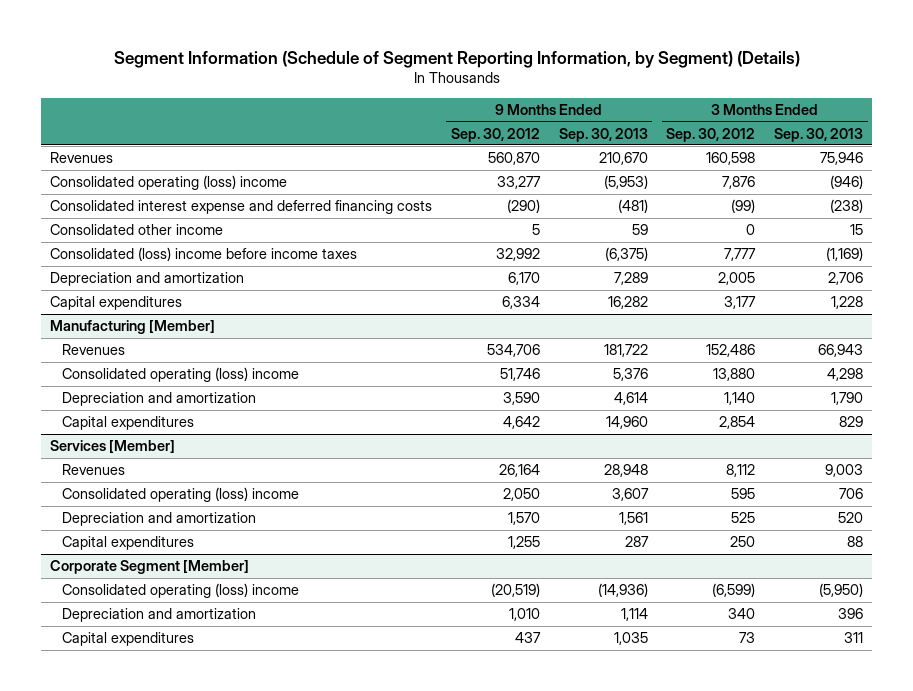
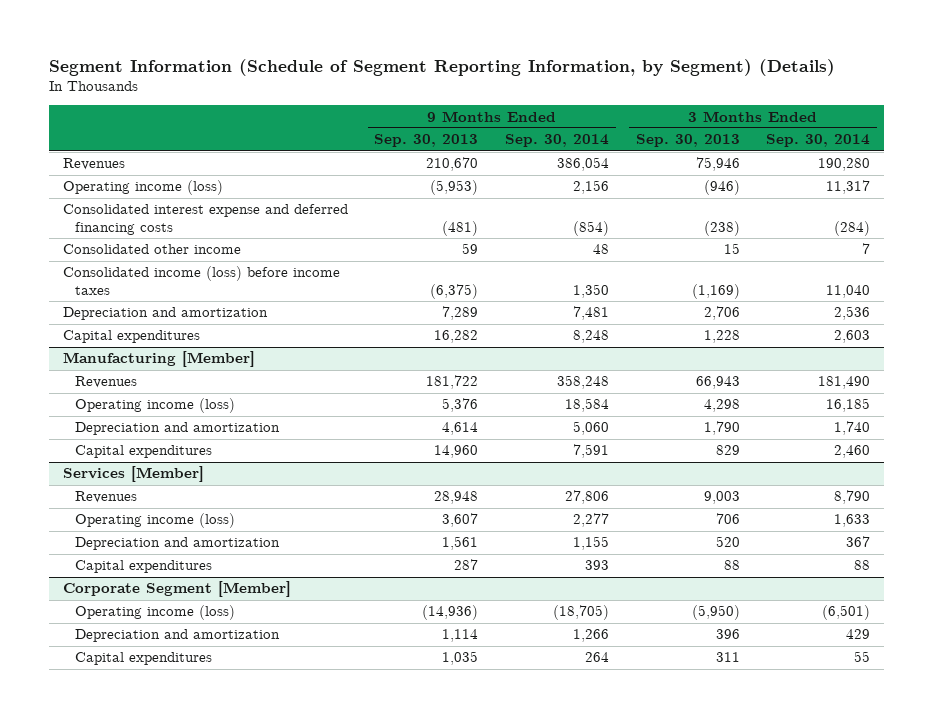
- | 9 Months Ended Sep. 30, 2012 | 9 Months Ended Sep. 30, 2013 | 3 Months Ended Sep. 30, 2012 | 3 Months Ended Sep. 30, 2013
+ | 9 Months Ended Sep. 30, 2013 | 9 Months Ended Sep. 30, 2014 | 3 Months Ended Sep. 30, 2013 | 3 Months Ended Sep. 30, 2014
- Consolidated operating (loss) income | 33,277 | (5,953) | 7,876 | (946)
+ Operating income (loss) | (5,953) | 2,156 | (946) | 11,317
- Consolidated (loss) income before income taxes | 32,992 | (6,375) | 7,777 | (1,169)
+ Consolidated income (loss) before income taxes | (6,375) | 1,350 | (1,169) | 11,040
@ Manufacturing [Member]
- Consolidated operating (loss) income | 51,746 | 5,376 | 13,880 | 4,298
+ Operating income (loss) | 5,376 | 18,584 | 4,298 | 16,185
@ Services [Member]
- Consolidated operating (loss) income | 2,050 | 3,607 | 595 | 706
+ Operating income (loss) | 3,607 | 2,277 | 706 | 1,633
@ Corporate Segment [Member]
- Consolidated operating (loss) income | (20,519) | (14,936) | (6,599) | (5,950)
+ Operating income (loss) | (14,936) | (18,705) | (5,950) | (6,501)

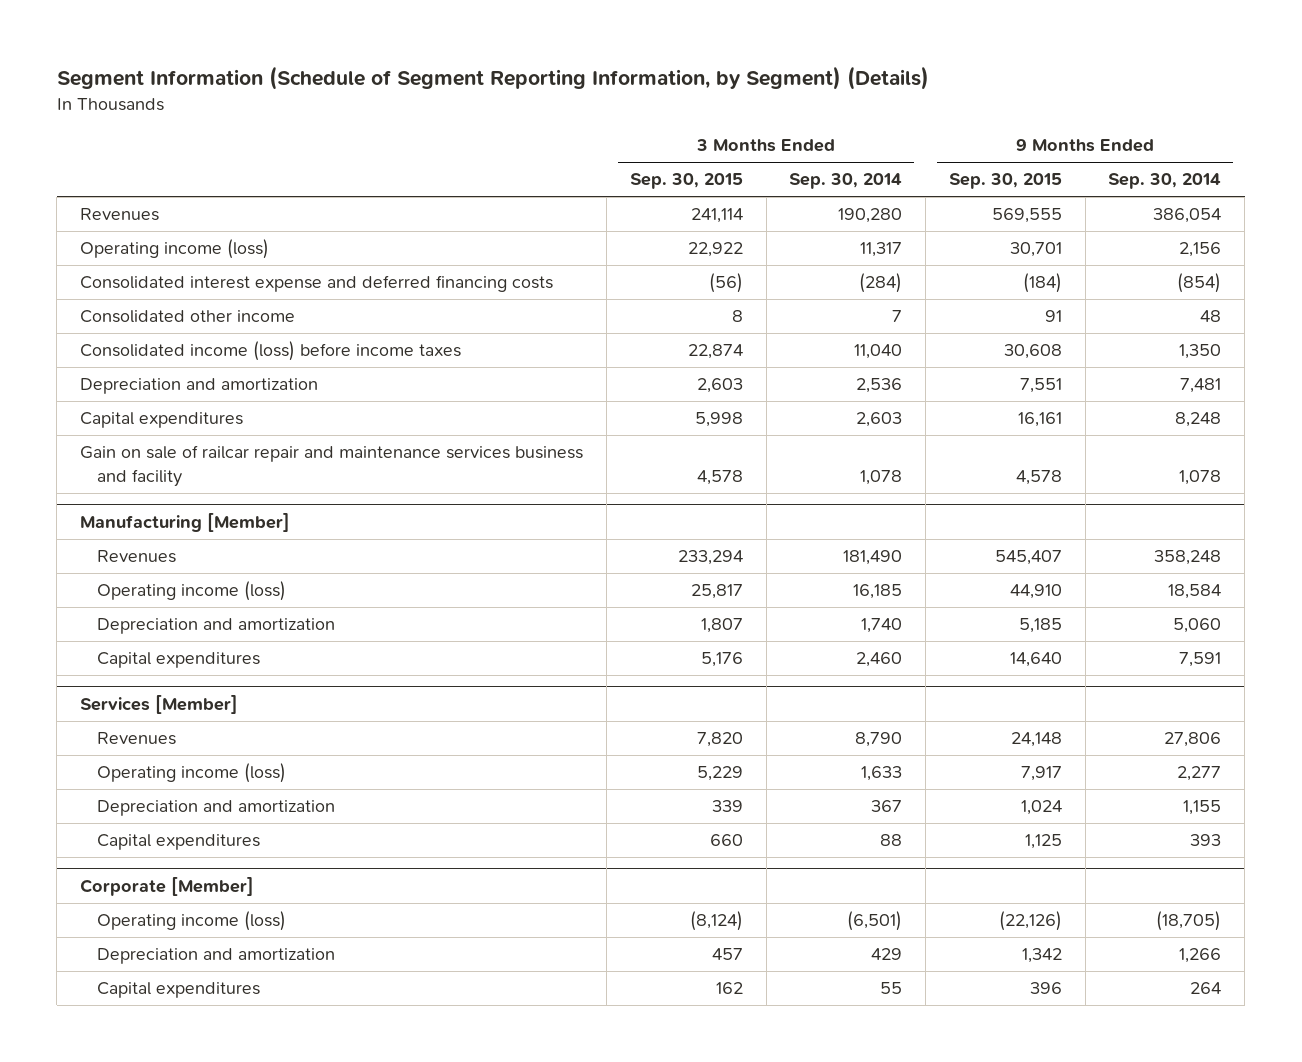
- | 9 Months Ended Sep. 30, 2013 | 9 Months Ended Sep. 30, 2014 | 3 Months Ended Sep. 30, 2013 | 3 Months Ended Sep. 30, 2014
+ | 3 Months Ended Sep. 30, 2015 | 3 Months Ended Sep. 30, 2014 | 9 Months Ended Sep. 30, 2015 | 9 Months Ended Sep. 30, 2014
+ Gain on sale of railcar repair and maintenance services business and facility | 4,578 | 1,078 | 4,578 | 1,078
- Corporate Segment [Member]
+ Corporate [Member]

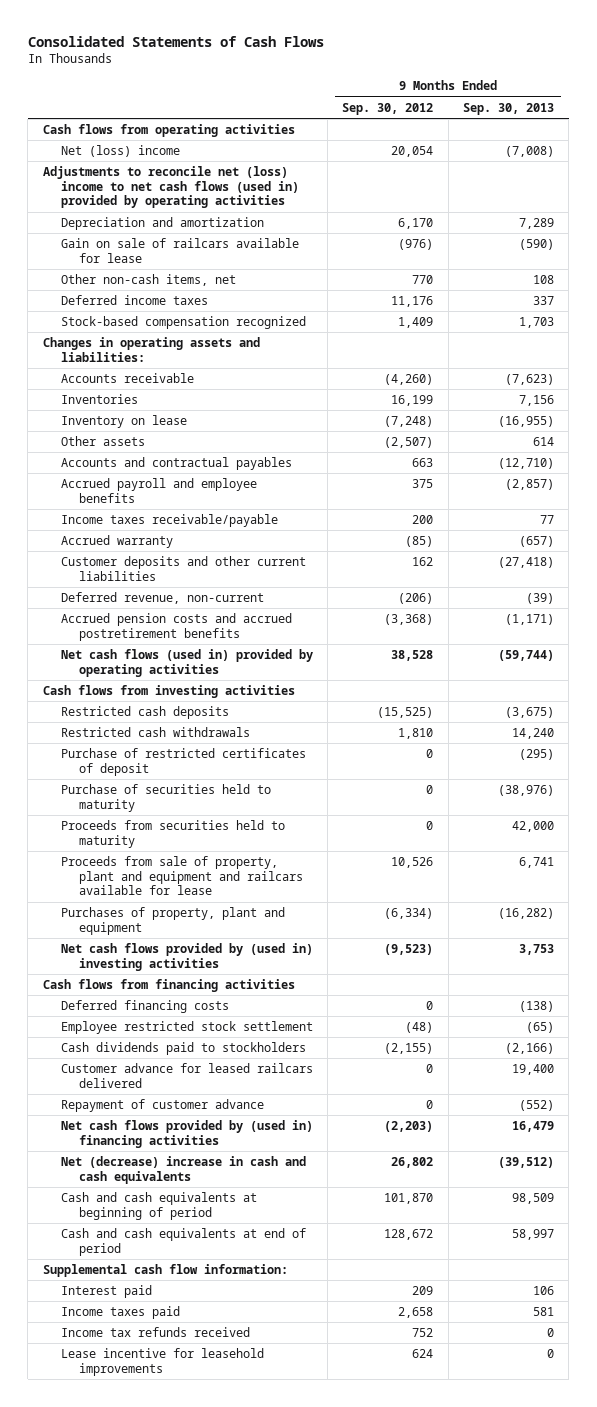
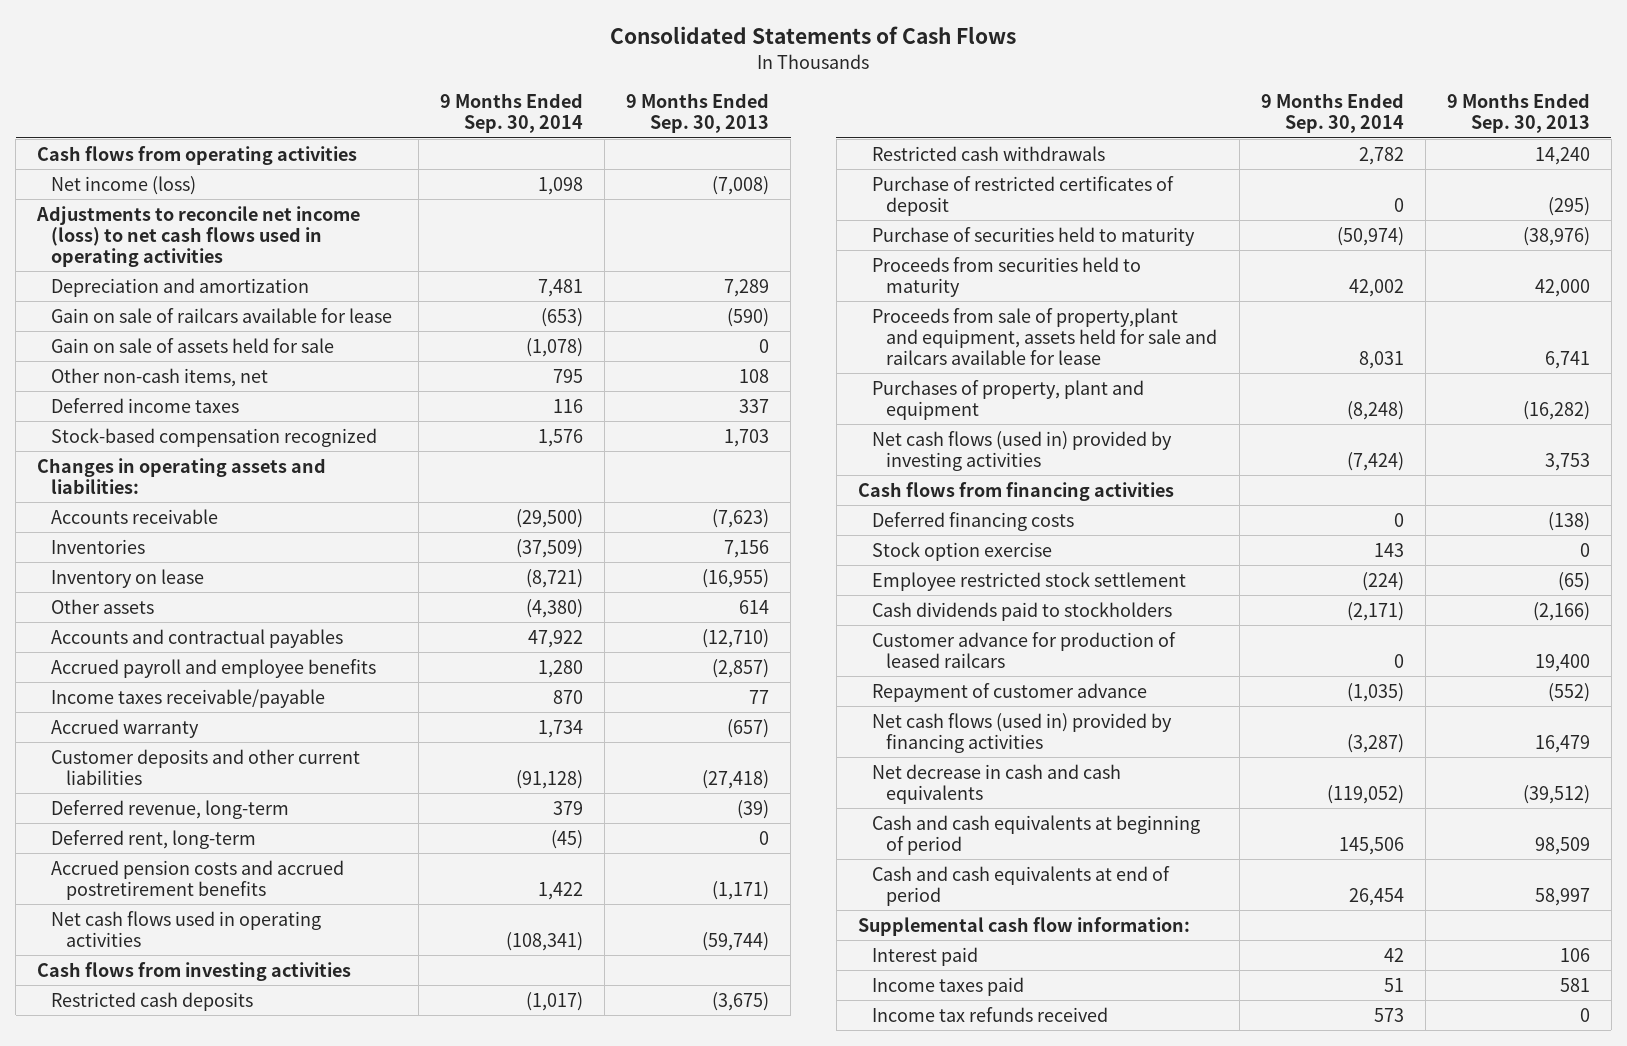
- | 9 Months Ended Sep. 30, 2012 | 9 Months Ended Sep. 30, 2013
+ | 9 Months Ended Sep. 30, 2014 | 9 Months Ended Sep. 30, 2013
- Net (loss) income | 20,054 | (7,008)
- Adjustments to reconcile net (loss) income to net cash flows (used in) provided by operating activities
+ Net income (loss) | 1,098 | (7,008)
+ Adjustments to reconcile net income (loss) to net cash flows used in operating activities
+ Gain on sale of assets held for sale | (1,078) | 0
- Deferred revenue, non-current | (206) | (39)
+ Deferred revenue, long-term | 379 | (39)
+ Deferred rent, long-term | (45) | 0
- Net cash flows (used in) provided by operating activities | 38,528 | (59,744)
+ Net cash flows used in operating activities | (108,341) | (59,744)
- Proceeds from sale of property, plant and equipment and railcars available for lease | 10,526 | 6,741
+ Proceeds from sale of property,plant and equipment, assets held for sale and railcars available for lease | 8,031 | 6,741
- Net cash flows provided by (used in) investing activities | (9,523) | 3,753
+ Net cash flows (used in) provided by investing activities | (7,424) | 3,753
+ Stock option exercise | 143 | 0
- Customer advance for leased railcars delivered | 0 | 19,400
+ Customer advance for production of leased railcars | 0 | 19,400
- Net cash flows provided by (used in) financing activities | (2,203) | 16,479
- Net (decrease) increase in cash and cash equivalents | 26,802 | (39,512)
+ Net cash flows (used in) provided by financing activities | (3,287) | 16,479
+ Net decrease in cash and cash equivalents | (119,052) | (39,512)
- Lease incentive for leasehold improvements | 624 | 0

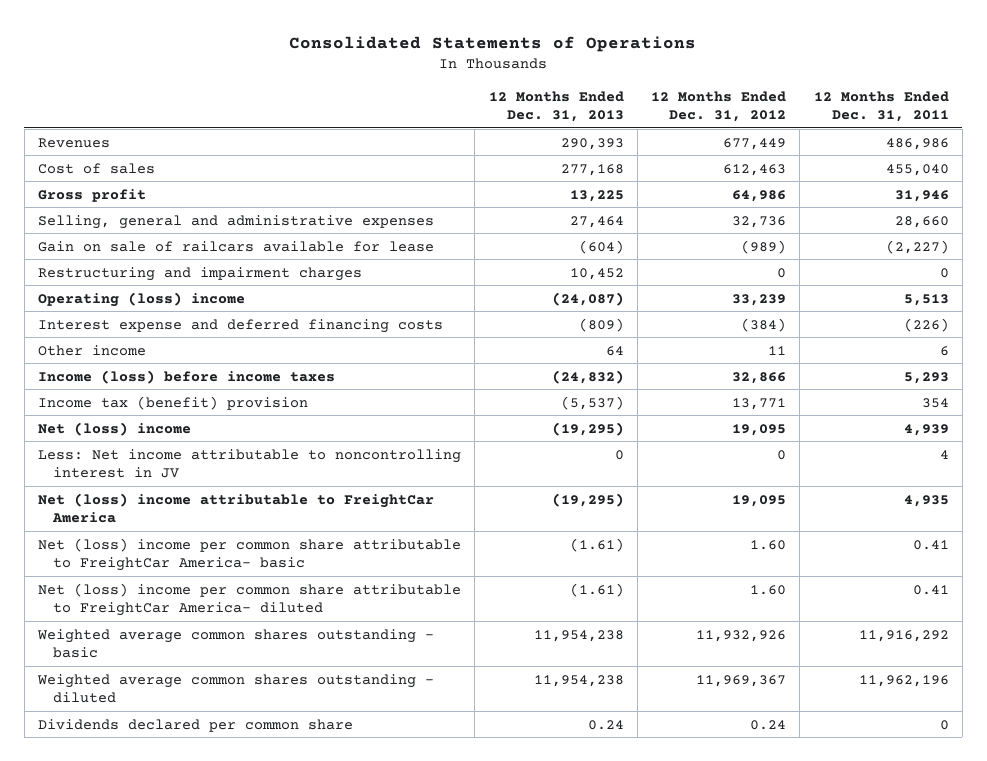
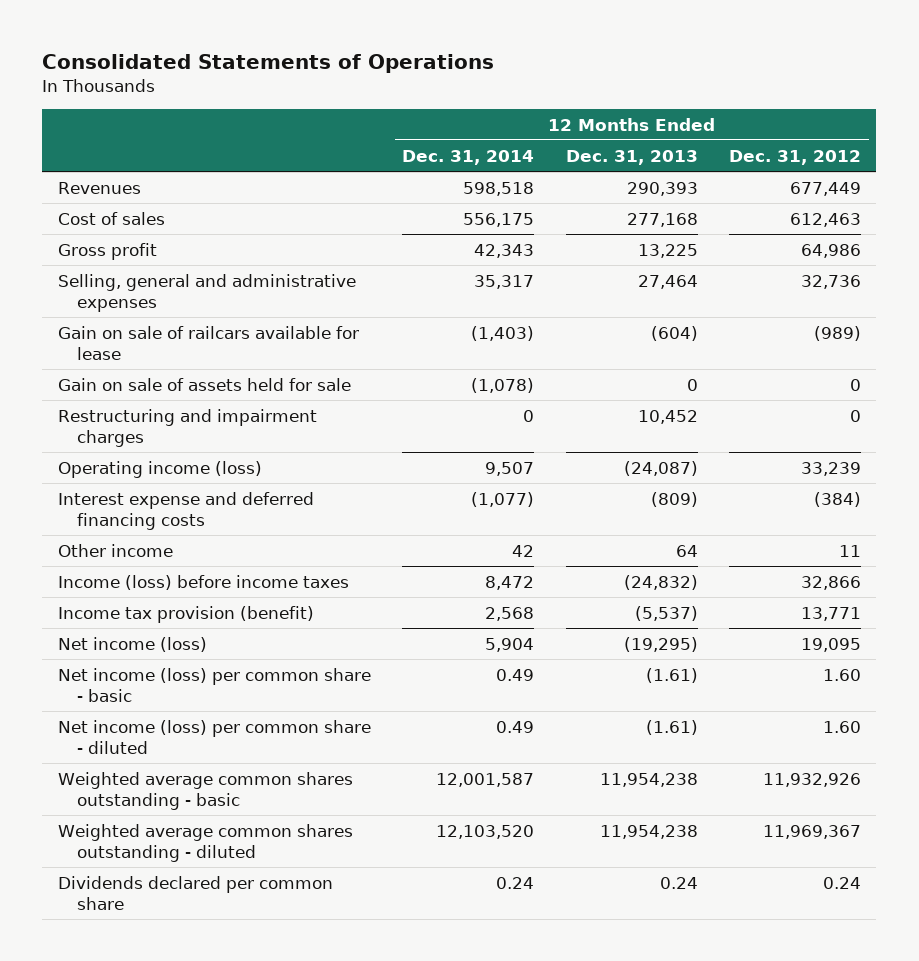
- | 12 Months Ended Dec. 31, 2013 | 12 Months Ended Dec. 31, 2012 | 12 Months Ended Dec. 31, 2011
+ | 12 Months Ended Dec. 31, 2014 | 12 Months Ended Dec. 31, 2013 | 12 Months Ended Dec. 31, 2012
+ Gain on sale of assets held for sale | (1,078) | 0 | 0
- Operating (loss) income | (24,087) | 33,239 | 5,513
+ Operating income (loss) | 9,507 | (24,087) | 33,239
- Income tax (benefit) provision | (5,537) | 13,771 | 354
- Net (loss) income | (19,295) | 19,095 | 4,939
- Less: Net income attributable to noncontrolling interest in JV | 0 | 0 | 4
- Net (loss) income attributable to FreightCar America | (19,295) | 19,095 | 4,935
- Net (loss) income per common share attributable to FreightCar America- basic | (1.61) | 1.60 | 0.41
- Net (loss) income per common share attributable to FreightCar America- diluted | (1.61) | 1.60 | 0.41
+ Income tax provision (benefit) | 2,568 | (5,537) | 13,771
+ Net income (loss) | 5,904 | (19,295) | 19,095
+ Net income (loss) per common share - basic | 0.49 | (1.61) | 1.60
+ Net income (loss) per common share - diluted | 0.49 | (1.61) | 1.60

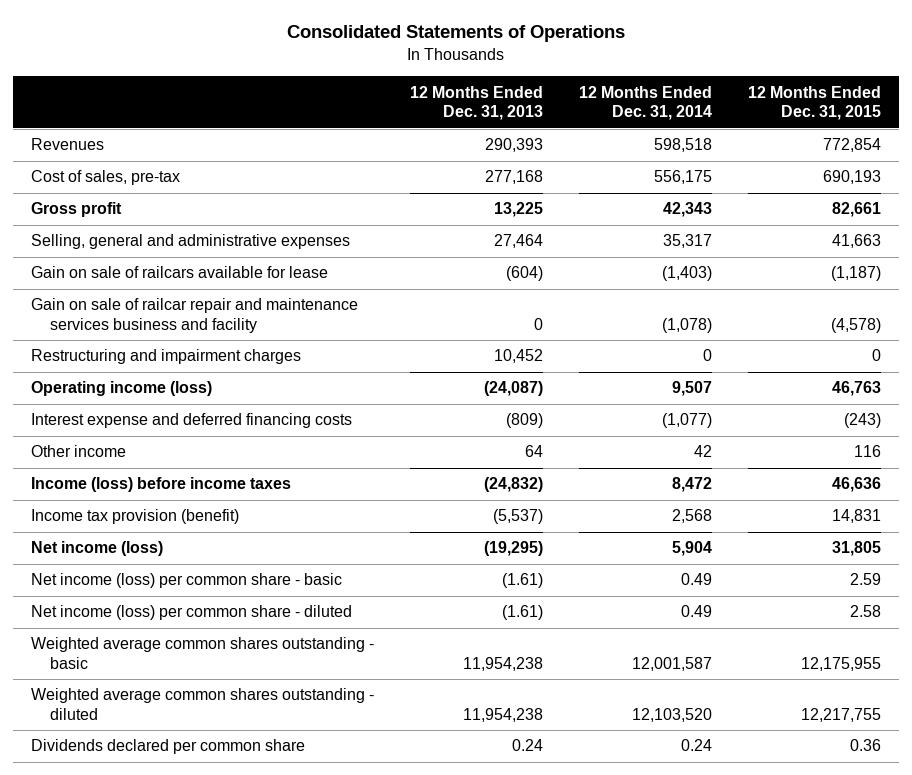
- | 12 Months Ended Dec. 31, 2014 | 12 Months Ended Dec. 31, 2013 | 12 Months Ended Dec. 31, 2012
+ | 12 Months Ended Dec. 31, 2013 | 12 Months Ended Dec. 31, 2014 | 12 Months Ended Dec. 31, 2015
- Cost of sales | 556,175 | 277,168 | 612,463
+ Cost of sales, pre-tax | 277,168 | 556,175 | 690,193
- Gain on sale of assets held for sale | (1,078) | 0 | 0
+ Gain on sale of railcar repair and maintenance services business and facility | 0 | (1,078) | (4,578)

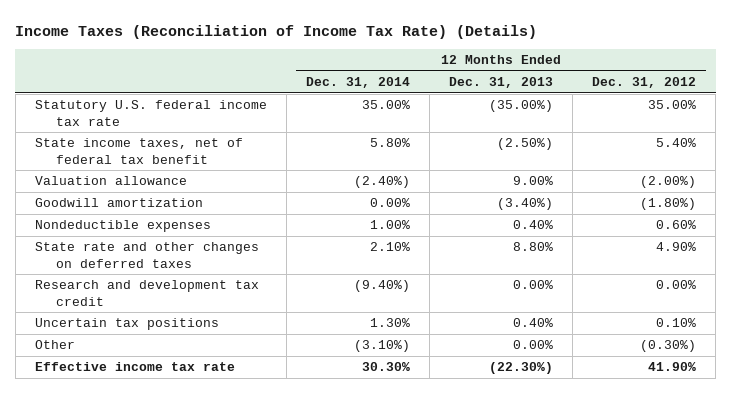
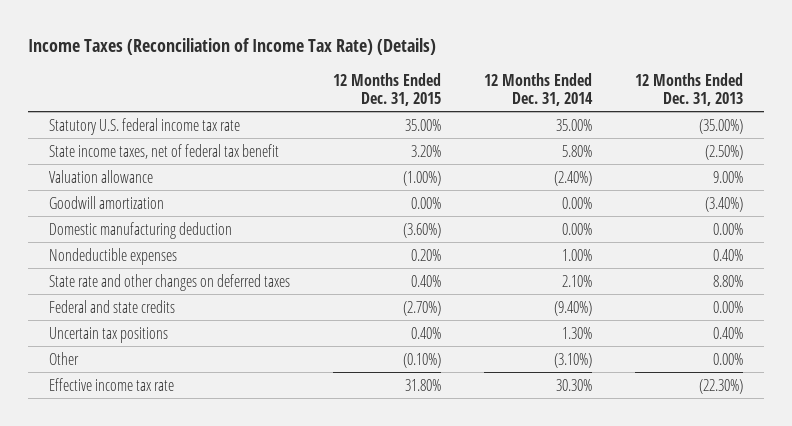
- | 12 Months Ended Dec. 31, 2014 | 12 Months Ended Dec. 31, 2013 | 12 Months Ended Dec. 31, 2012
+ | 12 Months Ended Dec. 31, 2015 | 12 Months Ended Dec. 31, 2014 | 12 Months Ended Dec. 31, 2013
+ Domestic manufacturing deduction | (3.60%) | 0.00% | 0.00%
- Research and development tax credit | (9.40%) | 0.00% | 0.00%
+ Federal and state credits | (2.70%) | (9.40%) | 0.00%

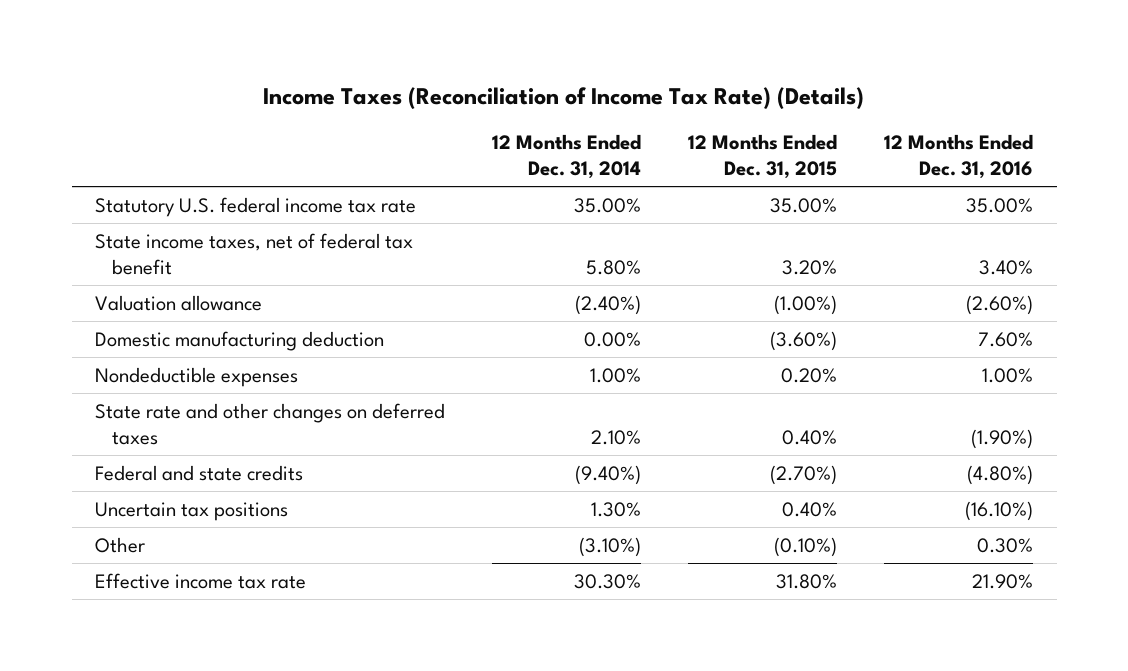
- | 12 Months Ended Dec. 31, 2015 | 12 Months Ended Dec. 31, 2014 | 12 Months Ended Dec. 31, 2013
+ | 12 Months Ended Dec. 31, 2014 | 12 Months Ended Dec. 31, 2015 | 12 Months Ended Dec. 31, 2016
- Goodwill amortization | 0.00% | 0.00% | (3.40%)

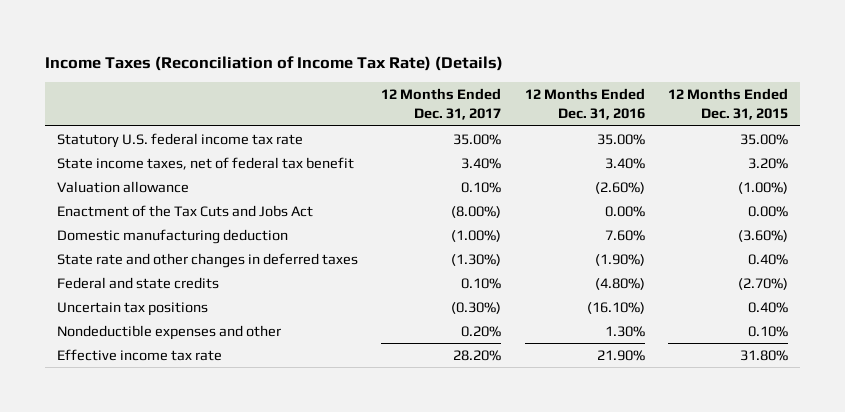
- | 12 Months Ended Dec. 31, 2014 | 12 Months Ended Dec. 31, 2015 | 12 Months Ended Dec. 31, 2016
+ | 12 Months Ended Dec. 31, 2017 | 12 Months Ended Dec. 31, 2016 | 12 Months Ended Dec. 31, 2015
+ Enactment of the Tax Cuts and Jobs Act | (8.00%) | 0.00% | 0.00%
- Nondeductible expenses | 1.00% | 0.20% | 1.00%
- State rate and other changes on deferred taxes | 2.10% | 0.40% | (1.90%)
+ State rate and other changes in deferred taxes | (1.30%) | (1.90%) | 0.40%
- Other | (3.10%) | (0.10%) | 0.30%
+ Nondeductible expenses and other | 0.20% | 1.30% | 0.10%

